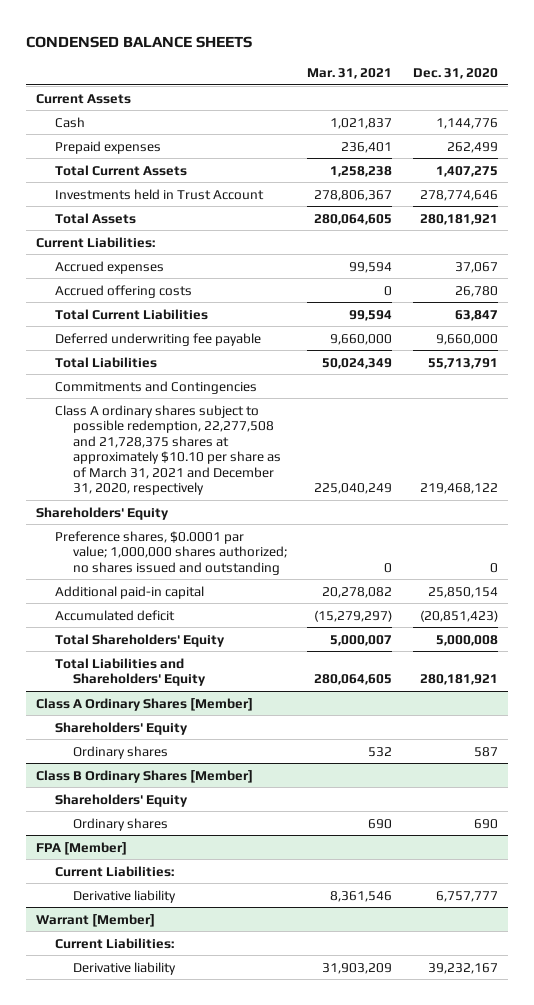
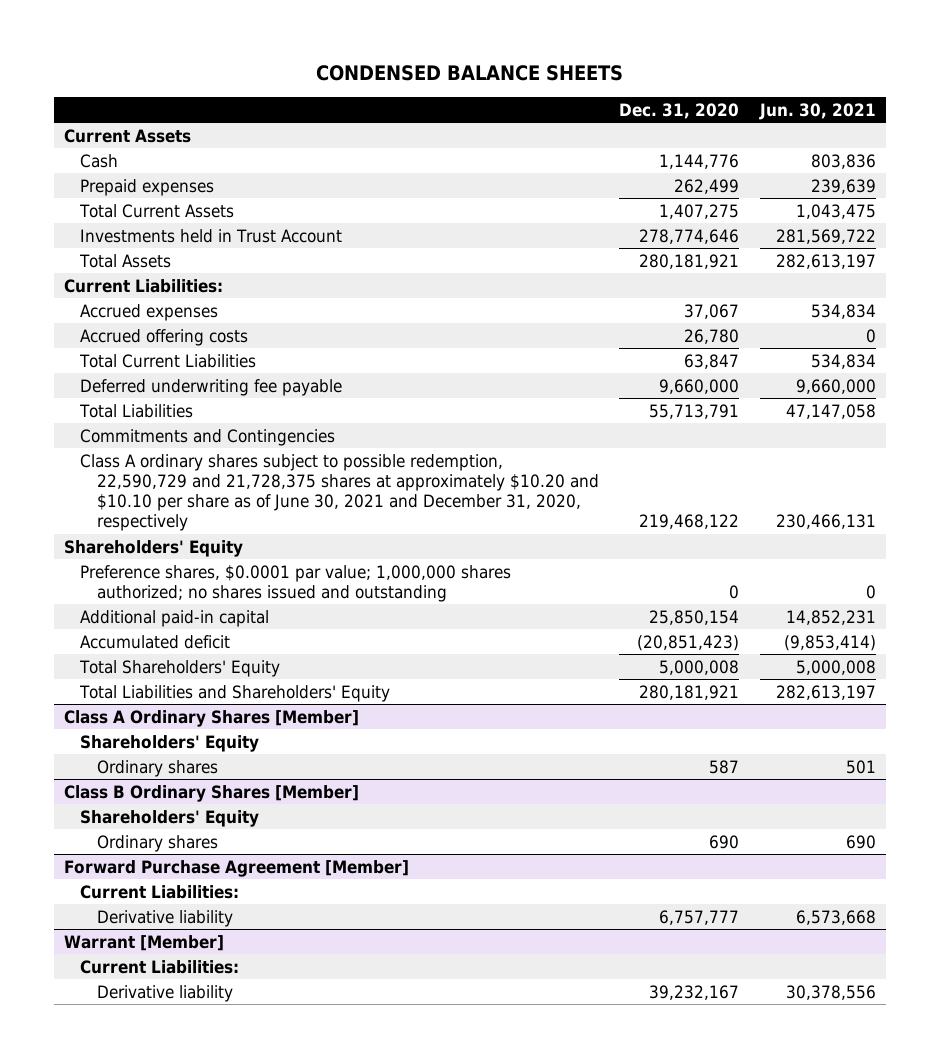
- | Mar. 31, 2021 | Dec. 31, 2020
+ | Dec. 31, 2020 | Jun. 30, 2021
- Class A ordinary shares subject to possible redemption, 22,277,508 and 21,728,375 shares at approximately $10.10 per share as of March 31, 2021 and December 31, 2020, respectively | 225,040,249 | 219,468,122
+ Class A ordinary shares subject to possible redemption, 22,590,729 and 21,728,375 shares at approximately $10.20 and $10.10 per share as of June 30, 2021 and December 31, 2020, respectively | 219,468,122 | 230,466,131
- FPA [Member]
+ Forward Purchase Agreement [Member]

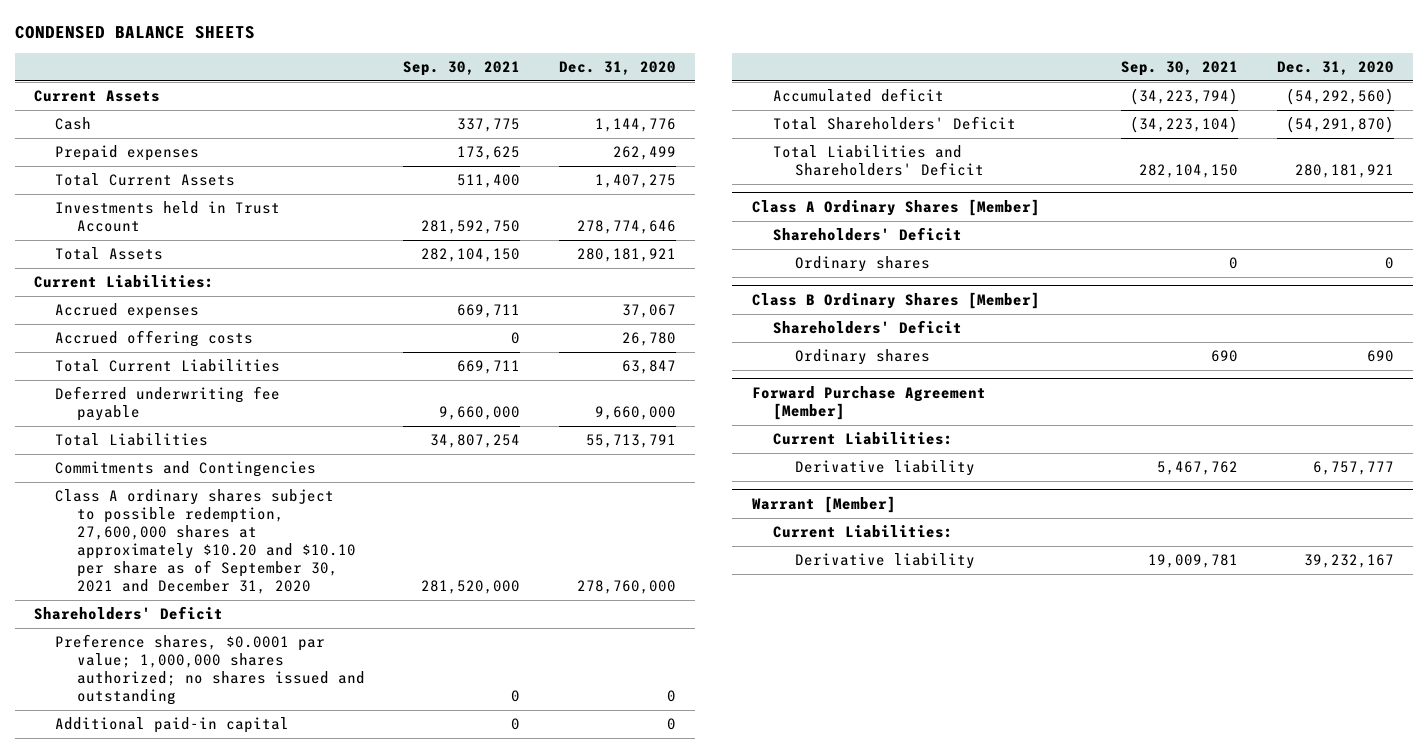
- | Dec. 31, 2020 | Jun. 30, 2021
+ | Sep. 30, 2021 | Dec. 31, 2020
- Class A ordinary shares subject to possible redemption, 22,590,729 and 21,728,375 shares at approximately $10.20 and $10.10 per share as of June 30, 2021 and December 31, 2020, respectively | 219,468,122 | 230,466,131
- Shareholders' Equity
+ Class A ordinary shares subject to possible redemption, 27,600,000 shares at approximately $10.20 and $10.10 per share as of September 30, 2021 and December 31, 2020 | 281,520,000 | 278,760,000
+ Shareholders' Deficit
- Additional paid-in capital | 25,850,154 | 14,852,231
- Accumulated deficit | (20,851,423) | (9,853,414)
- Total Shareholders' Equity | 5,000,008 | 5,000,008
- Total Liabilities and Shareholders' Equity | 280,181,921 | 282,613,197
+ Additional paid-in capital | 0 | 0
+ Accumulated deficit | (34,223,794) | (54,292,560)
+ Total Shareholders' Deficit | (34,223,104) | (54,291,870)
+ Total Liabilities and Shareholders' Deficit | 282,104,150 | 280,181,921
@ Class A Ordinary Shares [Member]
- Shareholders' Equity
- Ordinary shares | 587 | 501
+ Shareholders' Deficit
+ Ordinary shares | 0 | 0
@ Class B Ordinary Shares [Member]
- Shareholders' Equity
+ Shareholders' Deficit

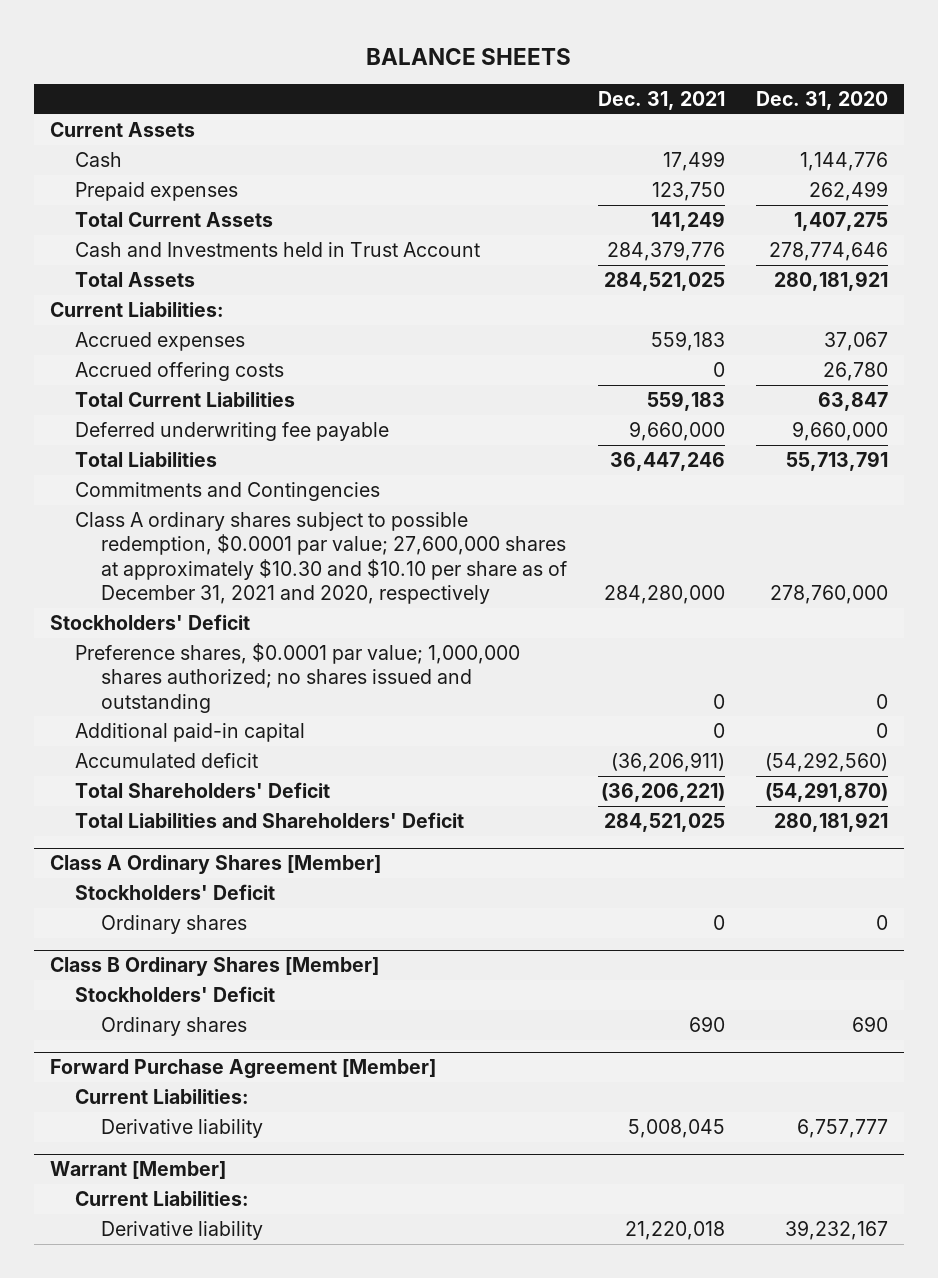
- CONDENSED BALANCE SHEETS
+ BALANCE SHEETS
- | Sep. 30, 2021 | Dec. 31, 2020
+ | Dec. 31, 2021 | Dec. 31, 2020
- Investments held in Trust Account | 281,592,750 | 278,774,646
+ Cash and Investments held in Trust Account | 284,379,776 | 278,774,646
- Class A ordinary shares subject to possible redemption, 27,600,000 shares at approximately $10.20 and $10.10 per share as of September 30, 2021 and December 31, 2020 | 281,520,000 | 278,760,000
- Shareholders' Deficit
+ Class A ordinary shares subject to possible redemption, $0.0001 par value; 27,600,000 shares at approximately $10.30 and $10.10 per share as of December 31, 2021 and 2020, respectively | 284,280,000 | 278,760,000
+ Stockholders' Deficit
@ Class A Ordinary Shares [Member]
- Shareholders' Deficit
+ Stockholders' Deficit
@ Class B Ordinary Shares [Member]
- Shareholders' Deficit
+ Stockholders' Deficit

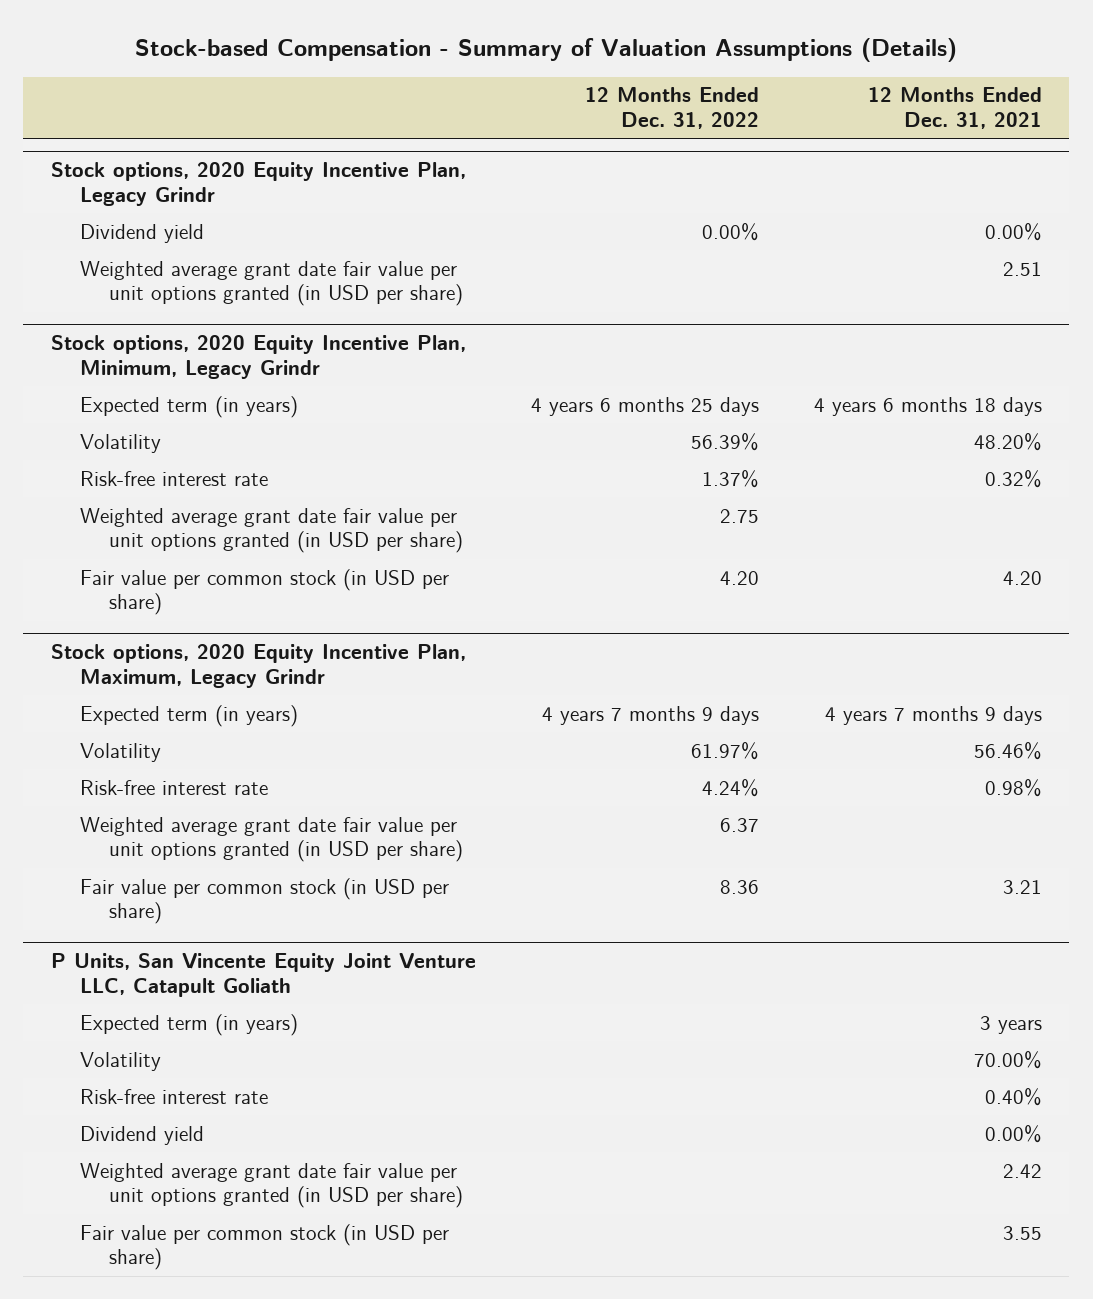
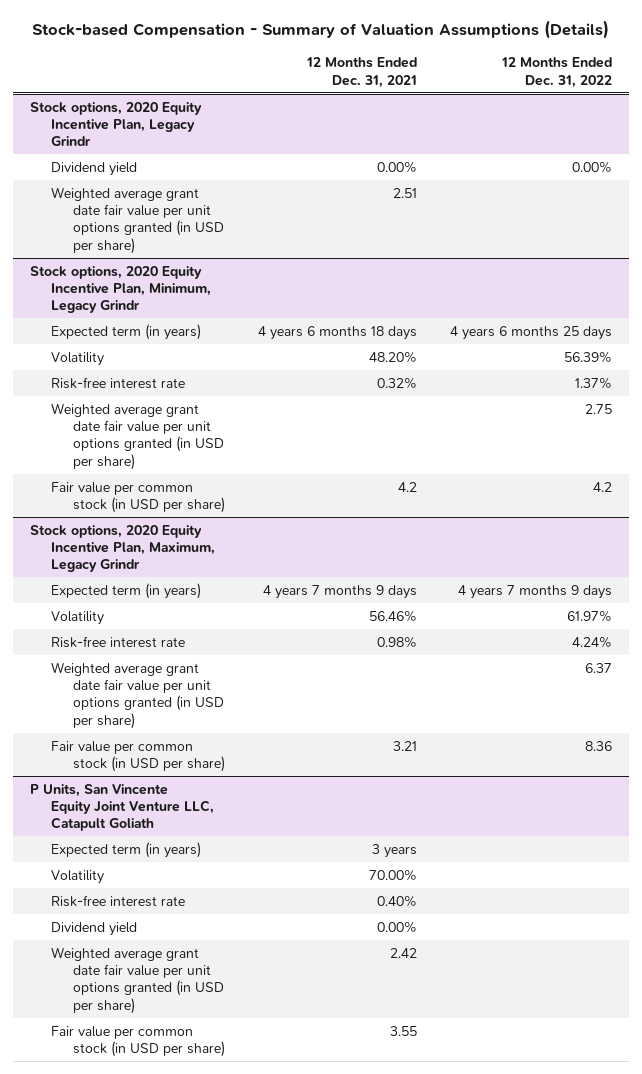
- | 12 Months Ended Dec. 31, 2022 | 12 Months Ended Dec. 31, 2021
+ | 12 Months Ended Dec. 31, 2021 | 12 Months Ended Dec. 31, 2022
@ Stock options, 2020 Equity Incentive Plan, Minimum, Legacy Grindr
- Fair value per common stock (in USD per share) | 4.20 | 4.20
+ Fair value per common stock (in USD per share) | 4.2 | 4.2

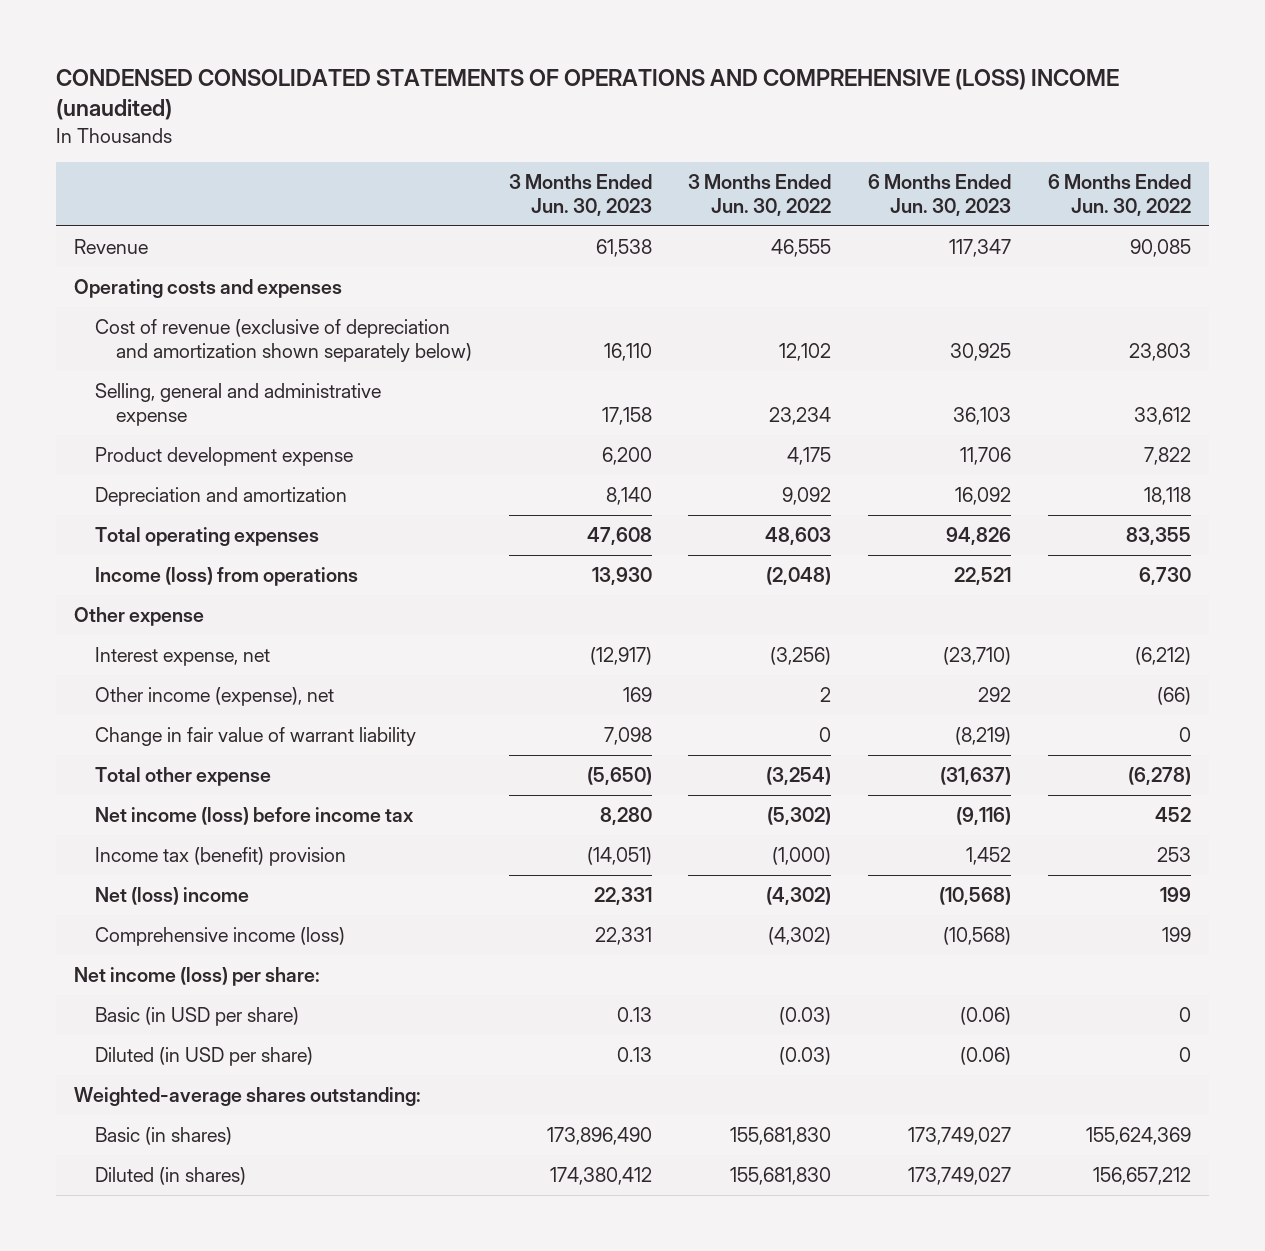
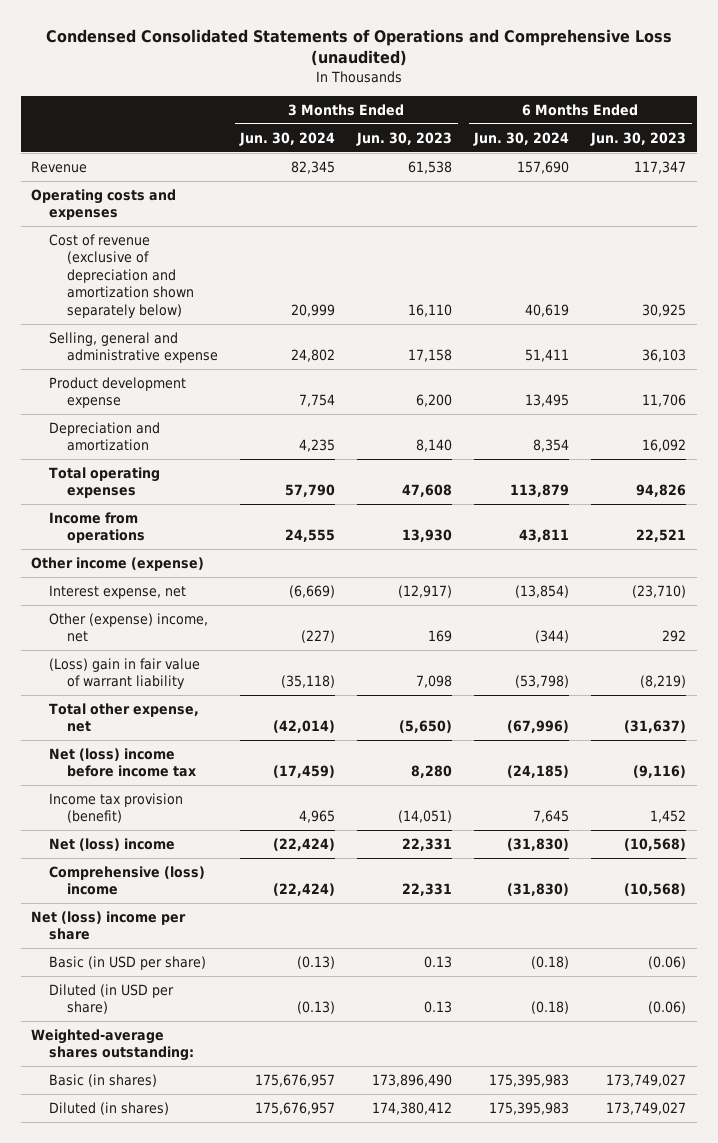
- CONDENSED CONSOLIDATED STATEMENTS OF OPERATIONS AND COMPREHENSIVE (LOSS) INCOME (unaudited)
+ Condensed Consolidated Statements of Operations and Comprehensive Loss (unaudited)
- | 3 Months Ended Jun. 30, 2023 | 3 Months Ended Jun. 30, 2022 | 6 Months Ended Jun. 30, 2023 | 6 Months Ended Jun. 30, 2022
+ | 3 Months Ended Jun. 30, 2024 | 3 Months Ended Jun. 30, 2023 | 6 Months Ended Jun. 30, 2024 | 6 Months Ended Jun. 30, 2023
- Income (loss) from operations | 13,930 | (2,048) | 22,521 | 6,730
- Other expense
+ Income from operations | 24,555 | 13,930 | 43,811 | 22,521
+ Other income (expense)
- Other income (expense), net | 169 | 2 | 292 | (66)
- Change in fair value of warrant liability | 7,098 | 0 | (8,219) | 0
- Total other expense | (5,650) | (3,254) | (31,637) | (6,278)
- Net income (loss) before income tax | 8,280 | (5,302) | (9,116) | 452
- Income tax (benefit) provision | (14,051) | (1,000) | 1,452 | 253
+ Other (expense) income, net | (227) | 169 | (344) | 292
+ (Loss) gain in fair value of warrant liability | (35,118) | 7,098 | (53,798) | (8,219)
+ Total other expense, net | (42,014) | (5,650) | (67,996) | (31,637)
+ Net (loss) income before income tax | (17,459) | 8,280 | (24,185) | (9,116)
+ Income tax provision (benefit) | 4,965 | (14,051) | 7,645 | 1,452
- Comprehensive income (loss) | 22,331 | (4,302) | (10,568) | 199
- Net income (loss) per share:
+ Comprehensive (loss) income | (22,424) | 22,331 | (31,830) | (10,568)
+ Net (loss) income per share

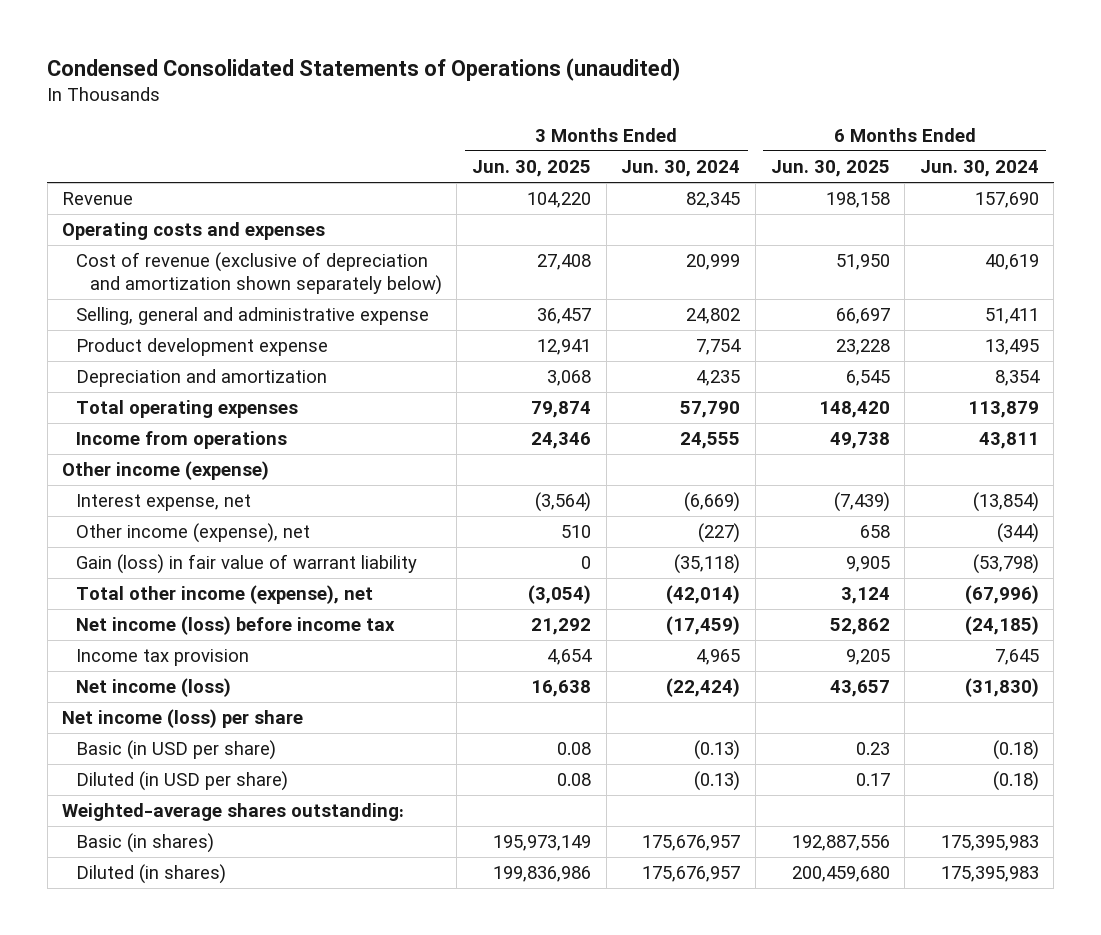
- Condensed Consolidated Statements of Operations and Comprehensive Loss (unaudited)
+ Condensed Consolidated Statements of Operations (unaudited)
- | 3 Months Ended Jun. 30, 2024 | 3 Months Ended Jun. 30, 2023 | 6 Months Ended Jun. 30, 2024 | 6 Months Ended Jun. 30, 2023
+ | 3 Months Ended Jun. 30, 2025 | 3 Months Ended Jun. 30, 2024 | 6 Months Ended Jun. 30, 2025 | 6 Months Ended Jun. 30, 2024
- Other (expense) income, net | (227) | 169 | (344) | 292
- (Loss) gain in fair value of warrant liability | (35,118) | 7,098 | (53,798) | (8,219)
- Total other expense, net | (42,014) | (5,650) | (67,996) | (31,637)
- Net (loss) income before income tax | (17,459) | 8,280 | (24,185) | (9,116)
- Income tax provision (benefit) | 4,965 | (14,051) | 7,645 | 1,452
- Net (loss) income | (22,424) | 22,331 | (31,830) | (10,568)
- Comprehensive (loss) income | (22,424) | 22,331 | (31,830) | (10,568)
- Net (loss) income per share
+ Other income (expense), net | 510 | (227) | 658 | (344)
+ Gain (loss) in fair value of warrant liability | 0 | (35,118) | 9,905 | (53,798)
+ Total other income (expense), net | (3,054) | (42,014) | 3,124 | (67,996)
+ Net income (loss) before income tax | 21,292 | (17,459) | 52,862 | (24,185)
+ Income tax provision | 4,654 | 4,965 | 9,205 | 7,645
+ Net income (loss) | 16,638 | (22,424) | 43,657 | (31,830)
+ Net income (loss) per share

